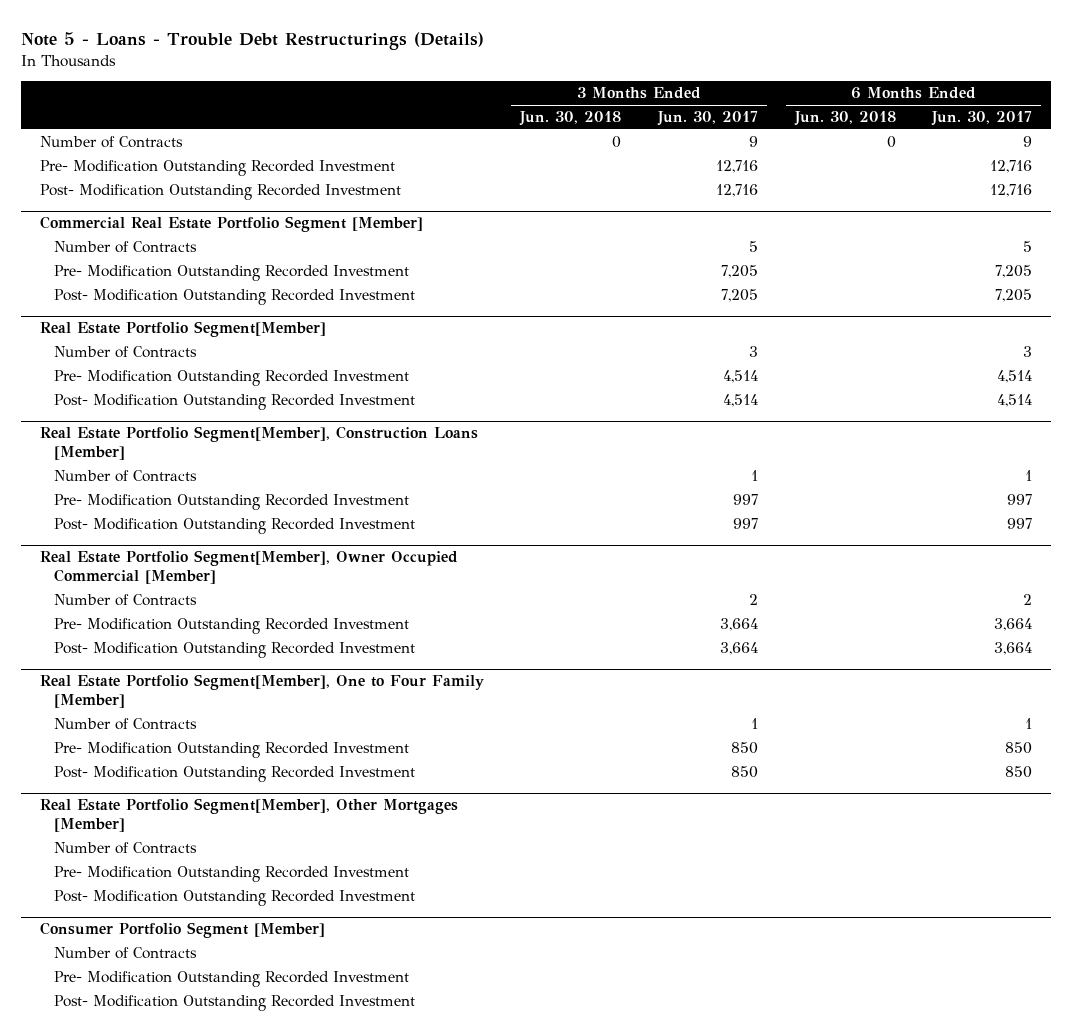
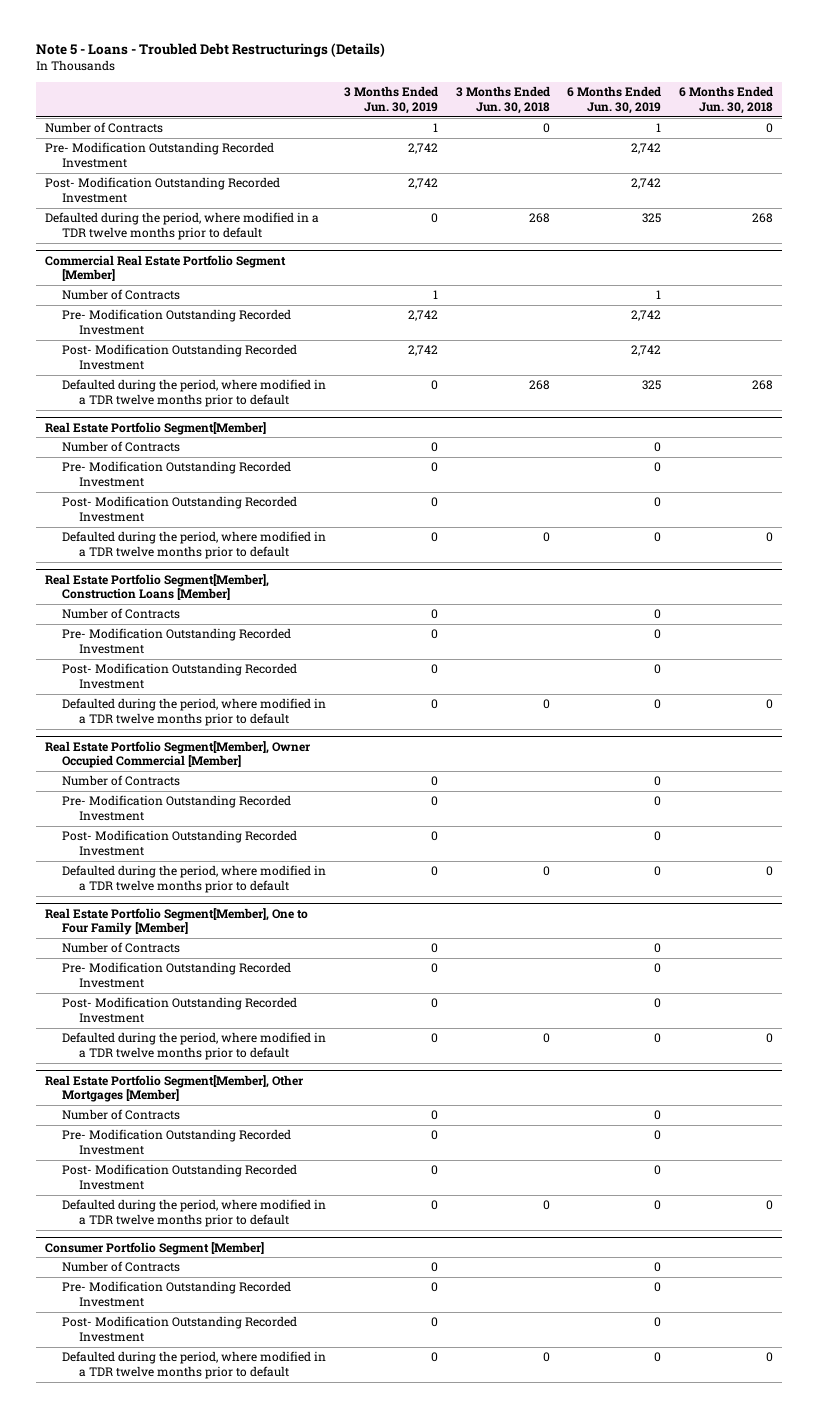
- Note 5 - Loans - Trouble Debt Restructurings (Details)
+ Note 5 - Loans - Troubled Debt Restructurings (Details)
- | 3 Months Ended Jun. 30, 2018 | 3 Months Ended Jun. 30, 2017 | 6 Months Ended Jun. 30, 2018 | 6 Months Ended Jun. 30, 2017
+ | 3 Months Ended Jun. 30, 2019 | 3 Months Ended Jun. 30, 2018 | 6 Months Ended Jun. 30, 2019 | 6 Months Ended Jun. 30, 2018
+ Defaulted during the period, where modified in a TDR twelve months prior to default | 0 | 268 | 325 | 268
@ Commercial Real Estate Portfolio Segment [Member]
+ Defaulted during the period, where modified in a TDR twelve months prior to default | 0 | 268 | 325 | 268
@ Real Estate Portfolio Segment[Member]
+ Defaulted during the period, where modified in a TDR twelve months prior to default | 0 | 0 | 0 | 0
@ Real Estate Portfolio Segment[Member], Construction Loans [Member]
+ Defaulted during the period, where modified in a TDR twelve months prior to default | 0 | 0 | 0 | 0
@ Real Estate Portfolio Segment[Member], Owner Occupied Commercial [Member]
+ Defaulted during the period, where modified in a TDR twelve months prior to default | 0 | 0 | 0 | 0
@ Real Estate Portfolio Segment[Member], One to Four Family [Member]
+ Defaulted during the period, where modified in a TDR twelve months prior to default | 0 | 0 | 0 | 0
@ Real Estate Portfolio Segment[Member], Other Mortgages [Member]
+ Defaulted during the period, where modified in a TDR twelve months prior to default | 0 | 0 | 0 | 0
@ Consumer Portfolio Segment [Member]
+ Defaulted during the period, where modified in a TDR twelve months prior to default | 0 | 0 | 0 | 0

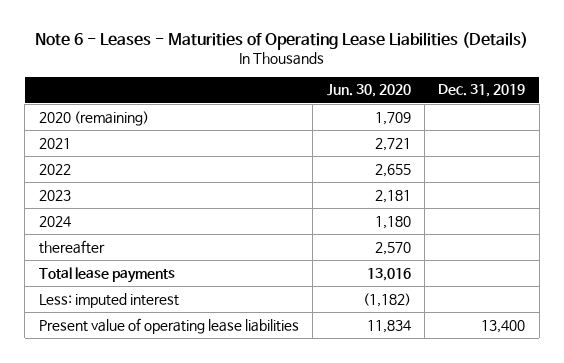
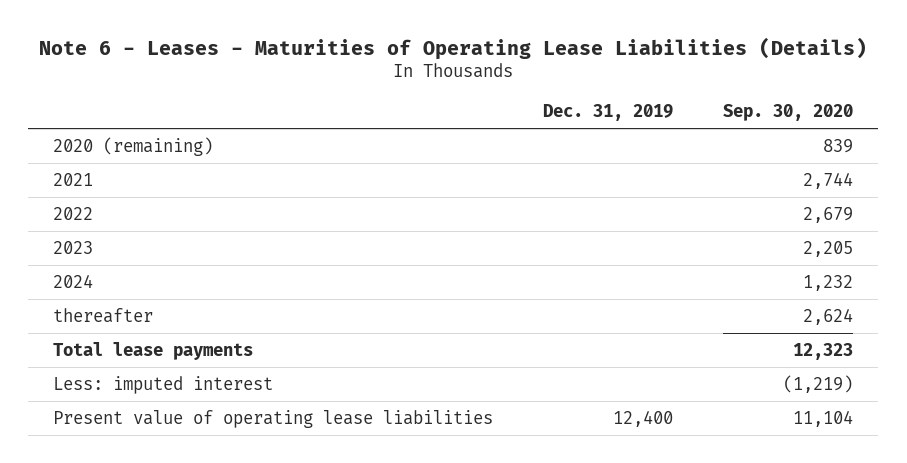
- | Jun. 30, 2020 | Dec. 31, 2019
+ | Dec. 31, 2019 | Sep. 30, 2020
- Present value of operating lease liabilities | 11,834 | 13,400
+ Present value of operating lease liabilities | 12,400 | 11,104

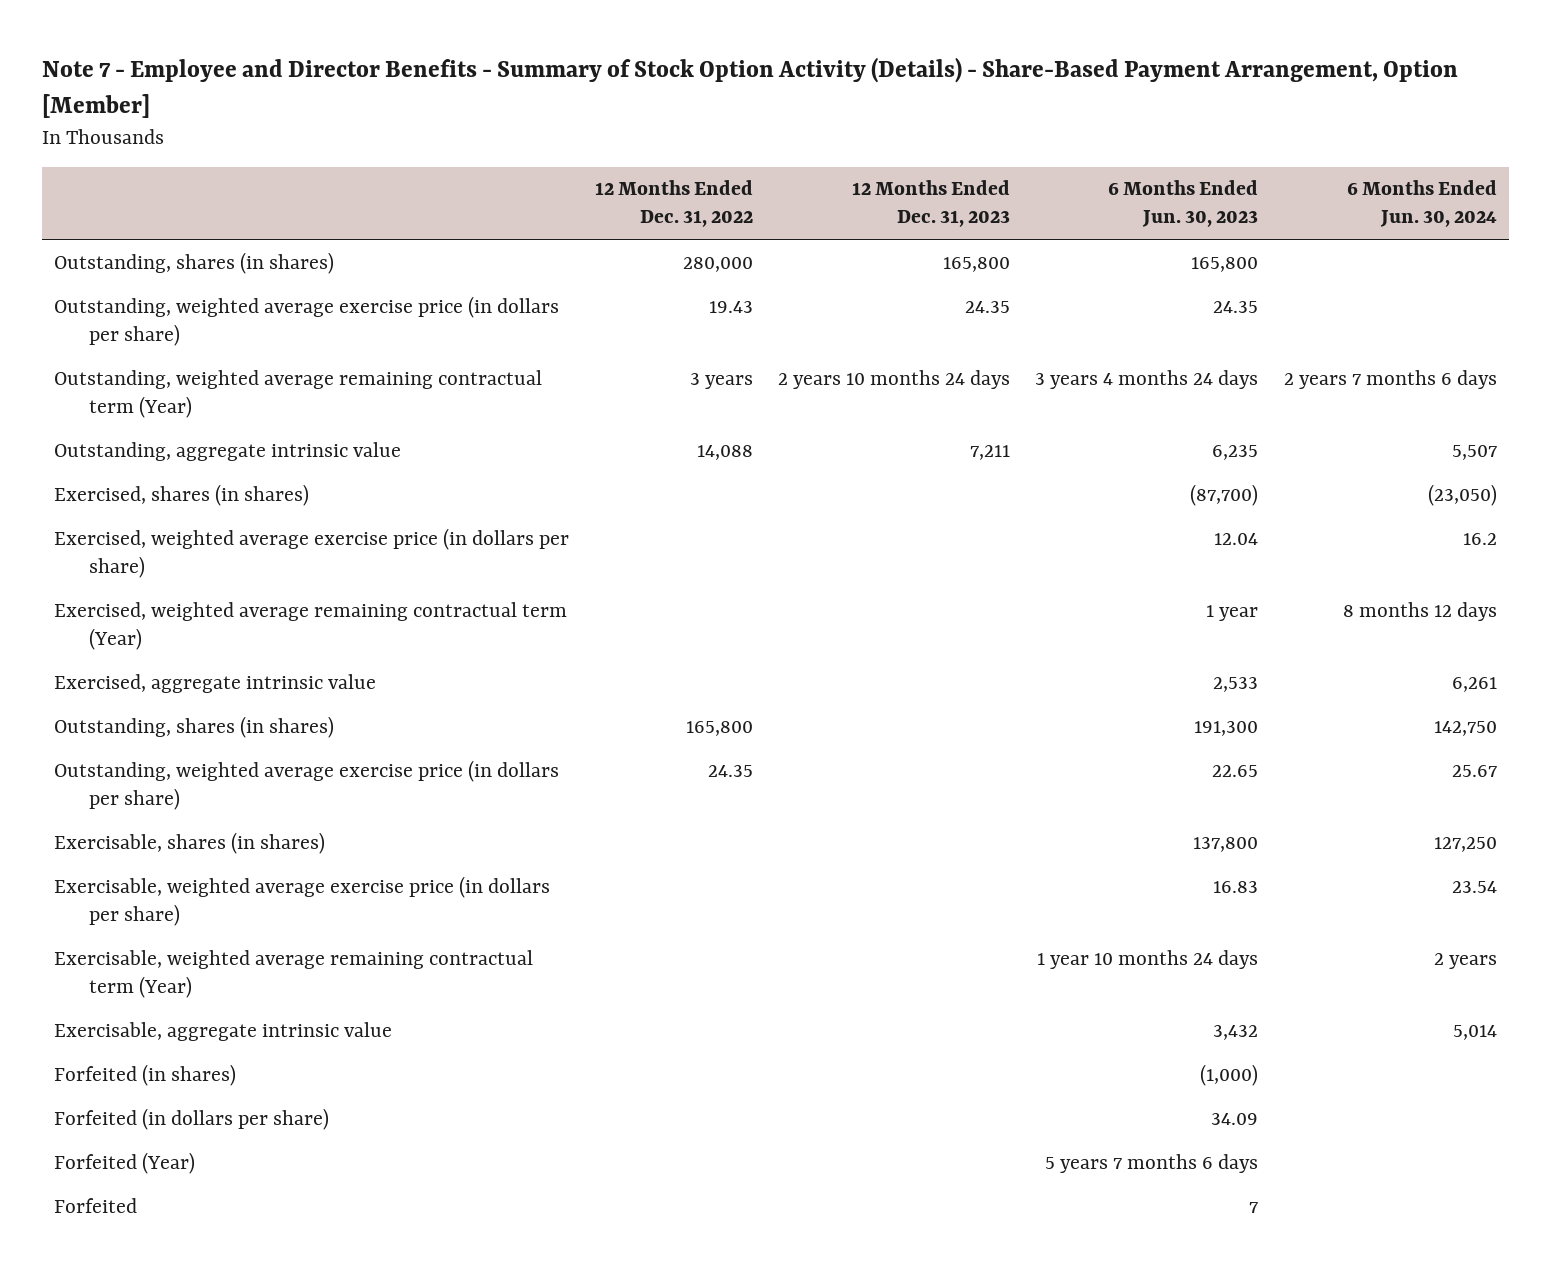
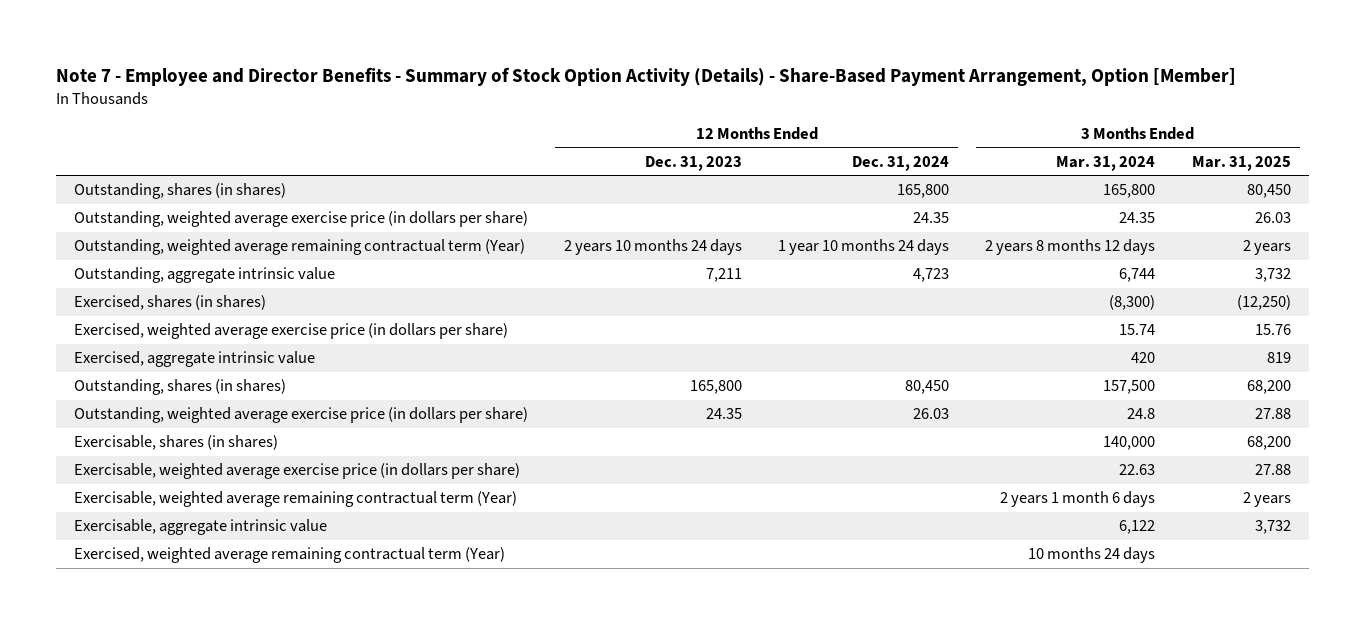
- | 12 Months Ended Dec. 31, 2022 | 12 Months Ended Dec. 31, 2023 | 6 Months Ended Jun. 30, 2023 | 6 Months Ended Jun. 30, 2024
+ | 12 Months Ended Dec. 31, 2023 | 12 Months Ended Dec. 31, 2024 | 3 Months Ended Mar. 31, 2024 | 3 Months Ended Mar. 31, 2025
moved up: Outstanding, shares (in shares) | | 165,800 | 165,800 | 80,450
moved up: Outstanding, weighted average exercise price (in dollars per share) | | 24.35 | 24.35 | 26.03
moved down: Outstanding, shares (in shares) | 165,800 | 80,450 | 157,500 | 68,200
moved down: Outstanding, weighted average exercise price (in dollars per share) | 24.35 | 26.03 | 24.8 | 27.88
- Forfeited (in shares) | | | (1,000) |
- Forfeited (in dollars per share) | | | 34.09 |
- Forfeited (Year) | | | 5 years 7 months 6 days |
- Forfeited | | | 7 |
moved down: Exercised, weighted average remaining contractual term (Year) | | | 10 months 24 days |

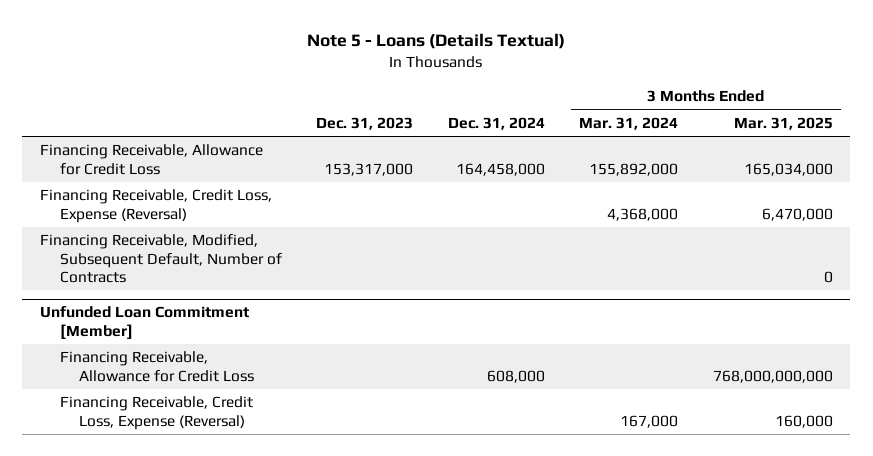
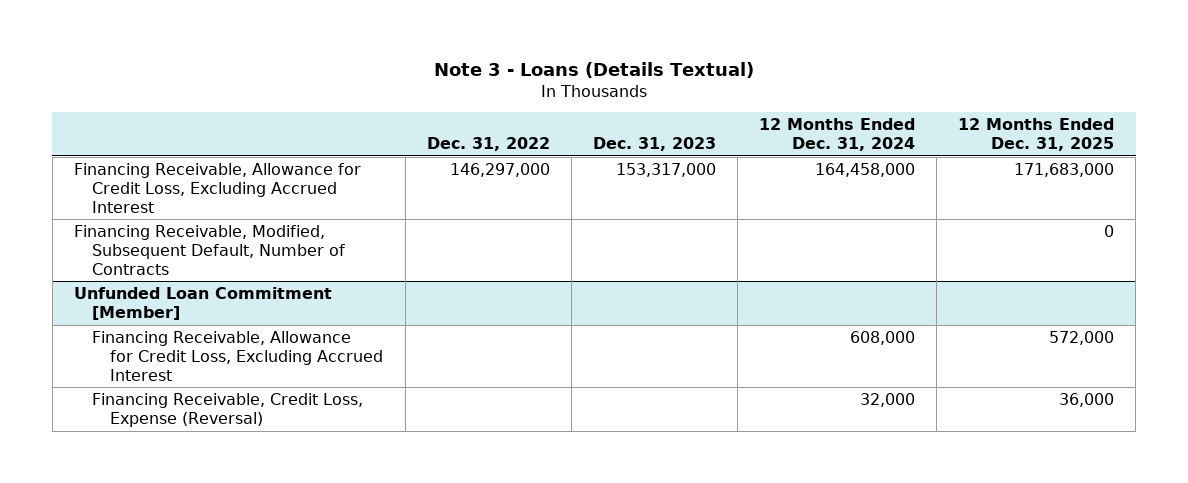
- Note 5 - Loans (Details Textual)
+ Note 3 - Loans (Details Textual)
- | Dec. 31, 2023 | Dec. 31, 2024 | 3 Months Ended Mar. 31, 2024 | 3 Months Ended Mar. 31, 2025
+ | Dec. 31, 2022 | Dec. 31, 2023 | 12 Months Ended Dec. 31, 2024 | 12 Months Ended Dec. 31, 2025
- Financing Receivable, Allowance for Credit Loss | 153,317,000 | 164,458,000 | 155,892,000 | 165,034,000
- Financing Receivable, Credit Loss, Expense (Reversal) | | | 4,368,000 | 6,470,000
+ Financing Receivable, Allowance for Credit Loss, Excluding Accrued Interest | 146,297,000 | 153,317,000 | 164,458,000 | 171,683,000
@ Unfunded Loan Commitment [Member]
- Financing Receivable, Allowance for Credit Loss | | 608,000 | | 768,000,000,000
+ Financing Receivable, Allowance for Credit Loss, Excluding Accrued Interest | | | 608,000 | 572,000

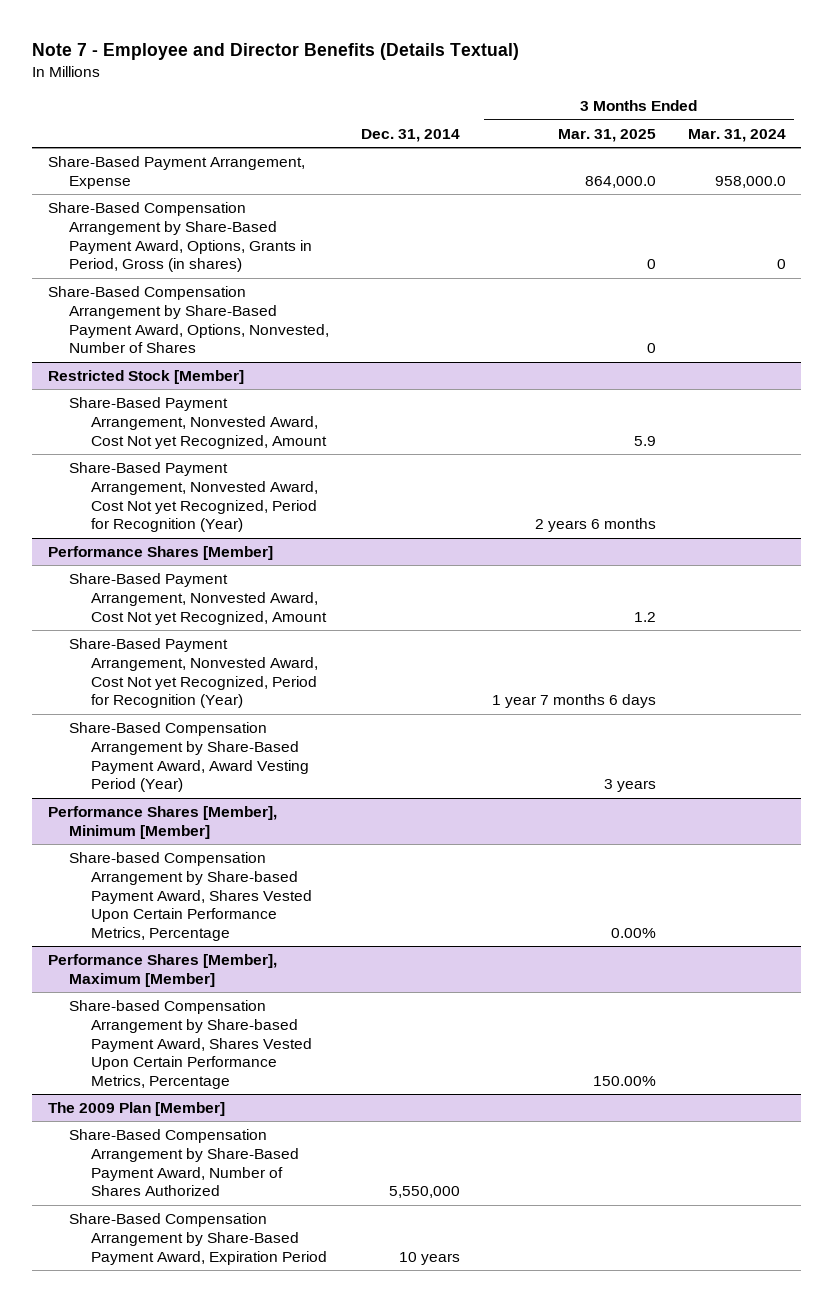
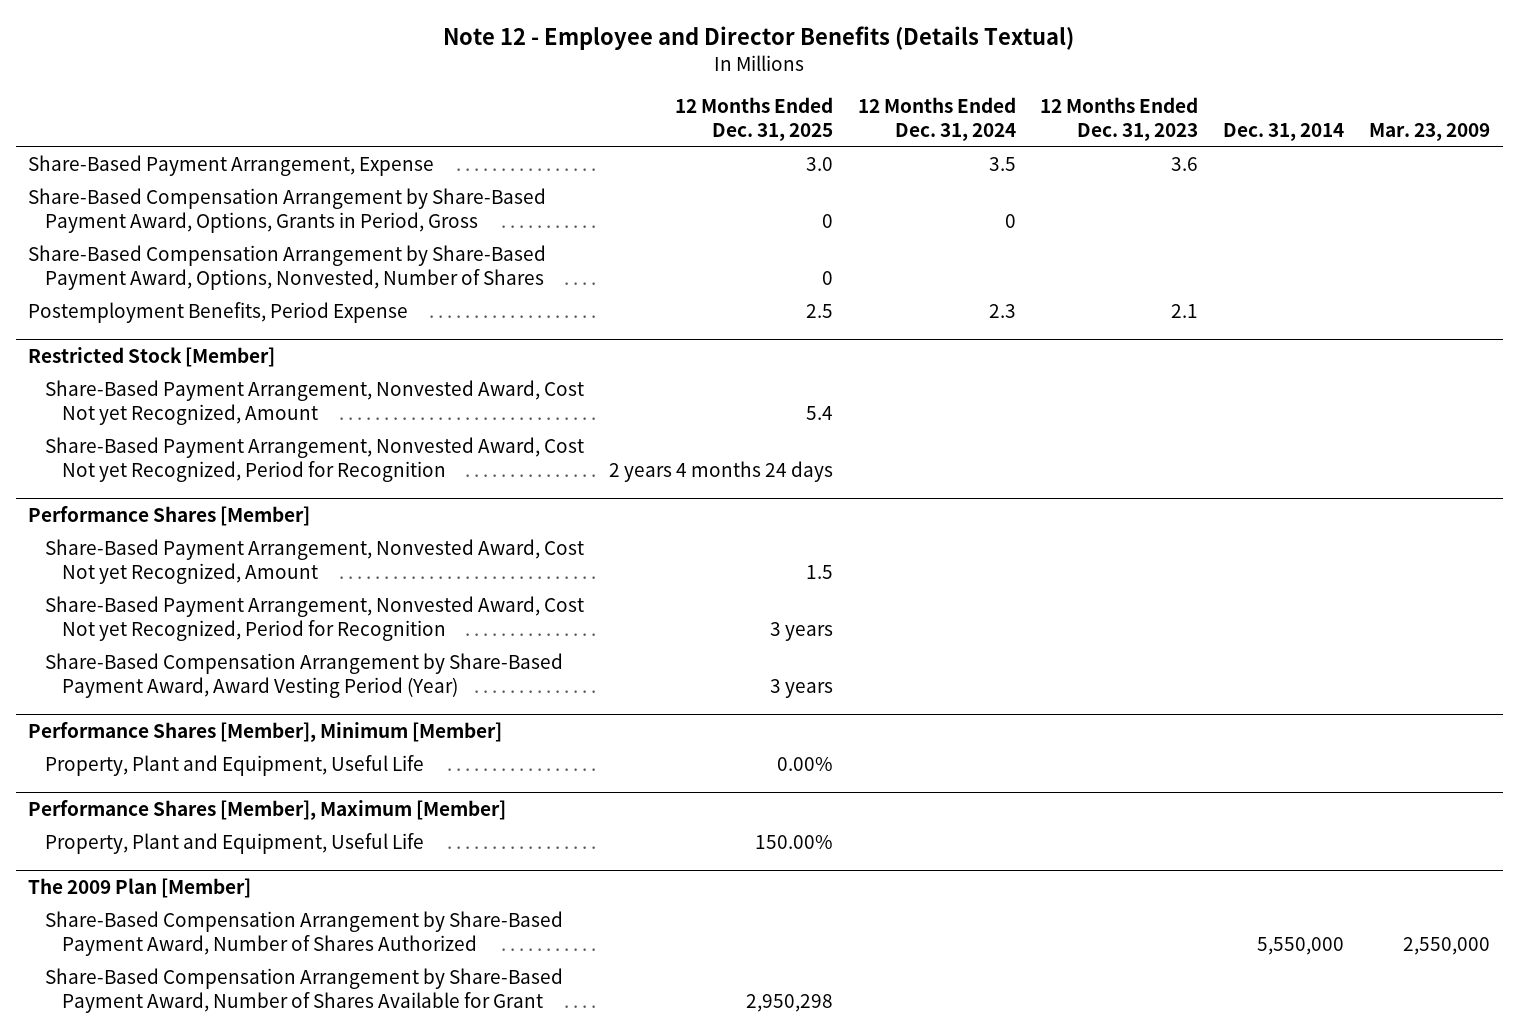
- Note 7 - Employee and Director Benefits (Details Textual)
+ Note 12 - Employee and Director Benefits (Details Textual)
- | Dec. 31, 2014 | 3 Months Ended Mar. 31, 2025 | 3 Months Ended Mar. 31, 2024
+ | 12 Months Ended Dec. 31, 2025 | 12 Months Ended Dec. 31, 2024 | 12 Months Ended Dec. 31, 2023 | Dec. 31, 2014 | Mar. 23, 2009
- Share-Based Compensation Arrangement by Share-Based Payment Award, Options, Grants in Period, Gross (in shares) | | 0 | 0
+ Share-Based Compensation Arrangement by Share-Based Payment Award, Options, Grants in Period, Gross | 0 | 0 | | |
+ Postemployment Benefits, Period Expense | 2.5 | 2.3 | 2.1 | |
@ Restricted Stock [Member]
- Share-Based Payment Arrangement, Nonvested Award, Cost Not yet Recognized, Period for Recognition (Year) | | 2 years 6 months |
+ Share-Based Payment Arrangement, Nonvested Award, Cost Not yet Recognized, Period for Recognition | 2 years 4 months 24 days | | | |
@ Performance Shares [Member]
- Share-Based Payment Arrangement, Nonvested Award, Cost Not yet Recognized, Period for Recognition (Year) | | 1 year 7 months 6 days |
+ Share-Based Payment Arrangement, Nonvested Award, Cost Not yet Recognized, Period for Recognition | 3 years | | | |
@ Performance Shares [Member], Minimum [Member]
- Share-based Compensation Arrangement by Share-based Payment Award, Shares Vested Upon Certain Performance Metrics, Percentage | | 0.00% |
+ Property, Plant and Equipment, Useful Life | 0.00% | | | |
@ Performance Shares [Member], Maximum [Member]
- Share-based Compensation Arrangement by Share-based Payment Award, Shares Vested Upon Certain Performance Metrics, Percentage | | 150.00% |
+ Property, Plant and Equipment, Useful Life | 150.00% | | | |
@ The 2009 Plan [Member]
- Share-Based Compensation Arrangement by Share-Based Payment Award, Expiration Period | 10 years | |
+ Share-Based Compensation Arrangement by Share-Based Payment Award, Number of Shares Available for Grant | 2,950,298 | | | |

